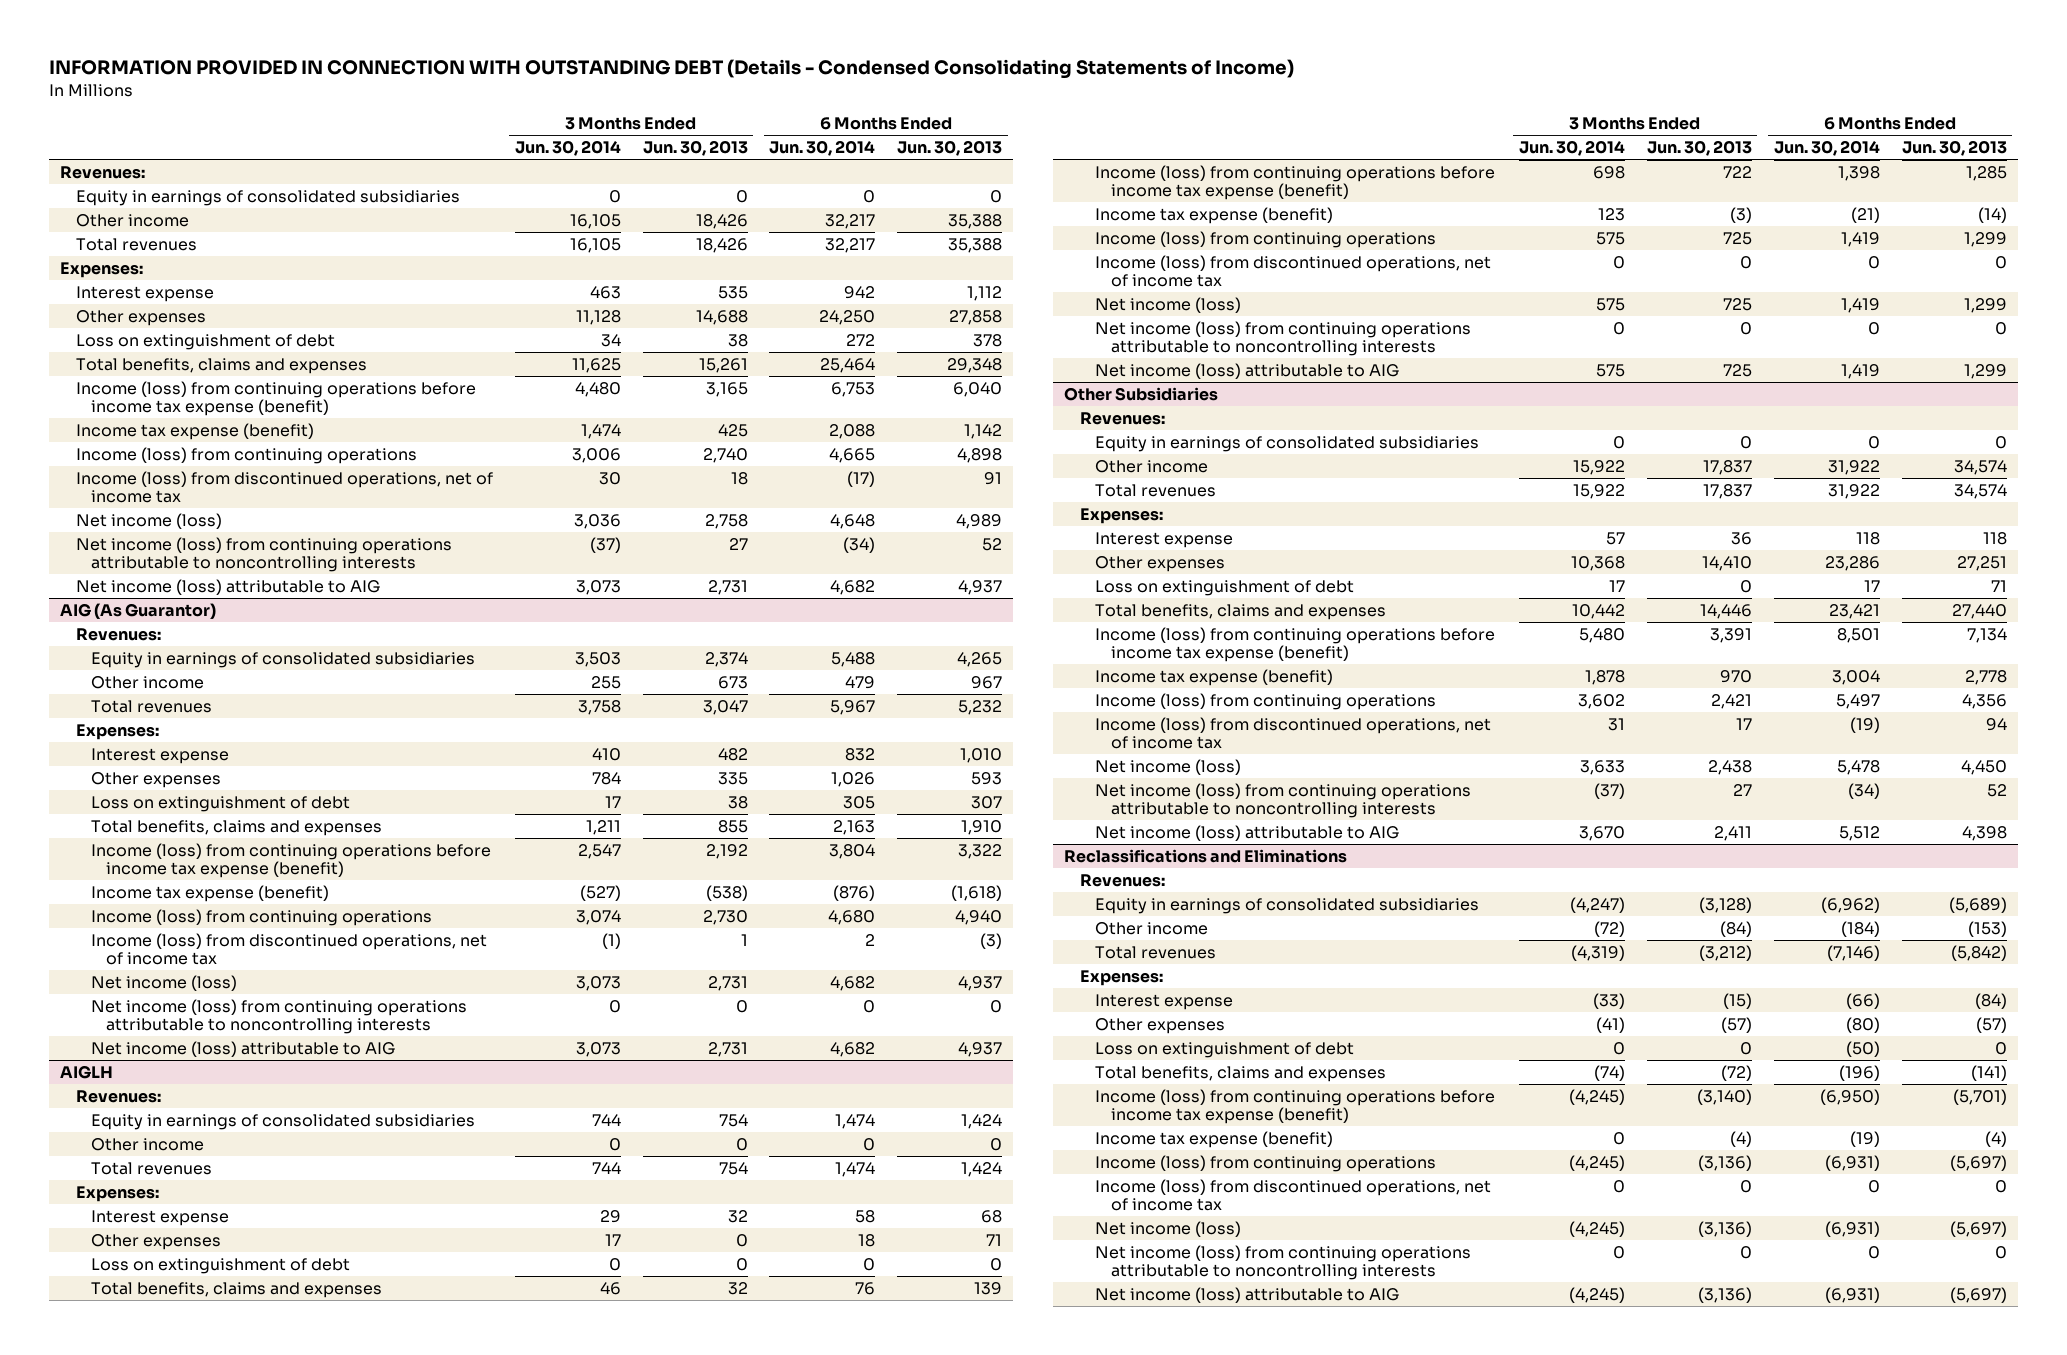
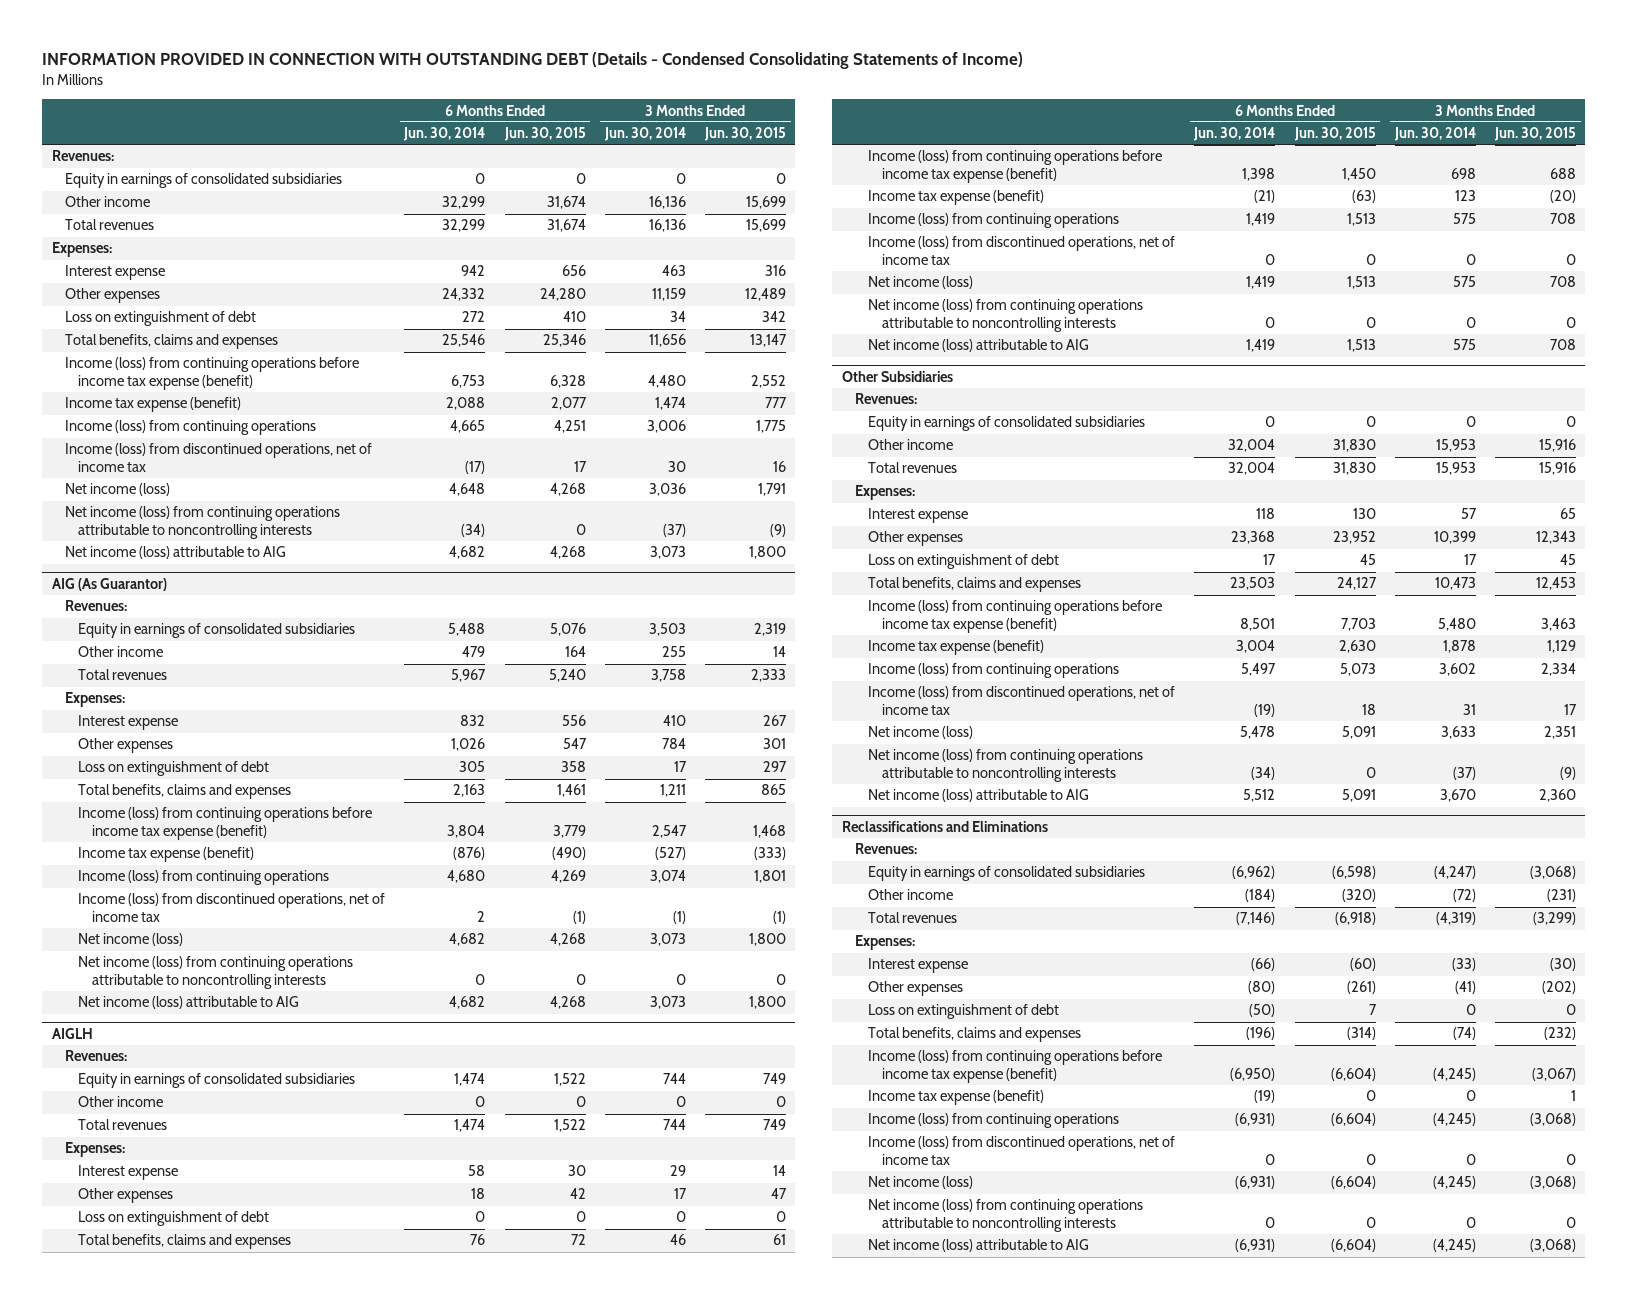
- | 3 Months Ended Jun. 30, 2014 | 3 Months Ended Jun. 30, 2013 | 6 Months Ended Jun. 30, 2014 | 6 Months Ended Jun. 30, 2013
+ | 6 Months Ended Jun. 30, 2014 | 6 Months Ended Jun. 30, 2015 | 3 Months Ended Jun. 30, 2014 | 3 Months Ended Jun. 30, 2015
- Other income | 16,105 | 18,426 | 32,217 | 35,388
- Total revenues | 16,105 | 18,426 | 32,217 | 35,388
+ Other income | 32,299 | 31,674 | 16,136 | 15,699
+ Total revenues | 32,299 | 31,674 | 16,136 | 15,699
- Other expenses | 11,128 | 14,688 | 24,250 | 27,858
+ Other expenses | 24,332 | 24,280 | 11,159 | 12,489
- Total benefits, claims and expenses | 11,625 | 15,261 | 25,464 | 29,348
+ Total benefits, claims and expenses | 25,546 | 25,346 | 11,656 | 13,147
@ Other Subsidiaries
- Other income | 15,922 | 17,837 | 31,922 | 34,574
- Total revenues | 15,922 | 17,837 | 31,922 | 34,574
+ Other income | 32,004 | 31,830 | 15,953 | 15,916
+ Total revenues | 32,004 | 31,830 | 15,953 | 15,916
- Other expenses | 10,368 | 14,410 | 23,286 | 27,251
+ Other expenses | 23,368 | 23,952 | 10,399 | 12,343
- Total benefits, claims and expenses | 10,442 | 14,446 | 23,421 | 27,440
+ Total benefits, claims and expenses | 23,503 | 24,127 | 10,473 | 12,453

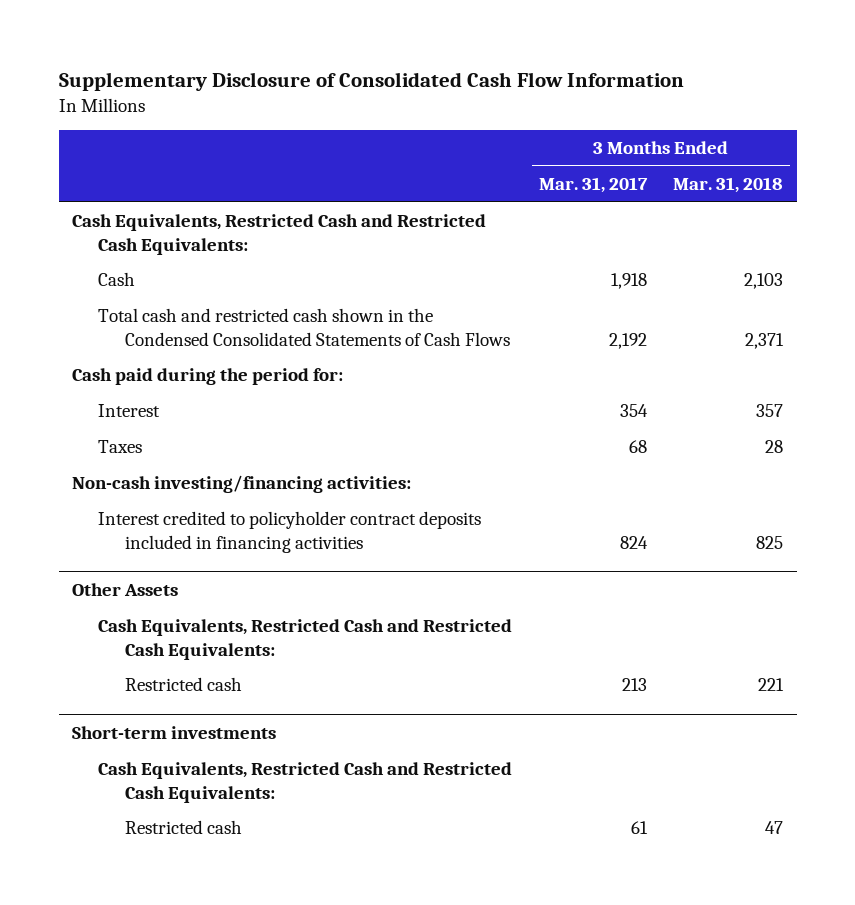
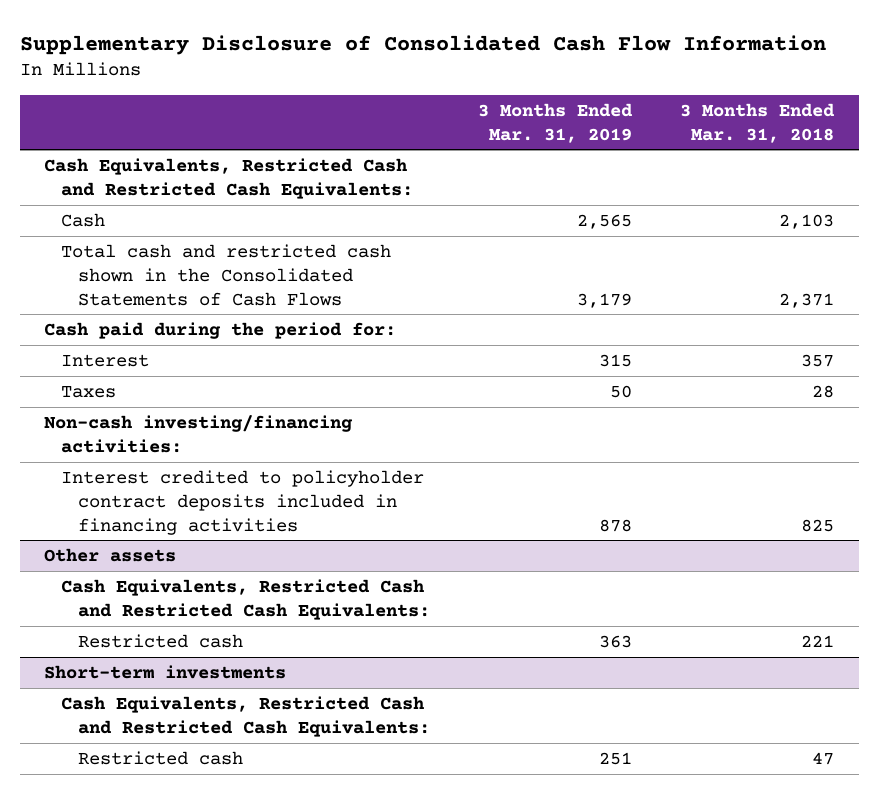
- | 3 Months Ended Mar. 31, 2017 | 3 Months Ended Mar. 31, 2018
+ | 3 Months Ended Mar. 31, 2019 | 3 Months Ended Mar. 31, 2018
- Total cash and restricted cash shown in the Condensed Consolidated Statements of Cash Flows | 2,192 | 2,371
+ Total cash and restricted cash shown in the Consolidated Statements of Cash Flows | 3,179 | 2,371
- Other Assets
+ Other assets

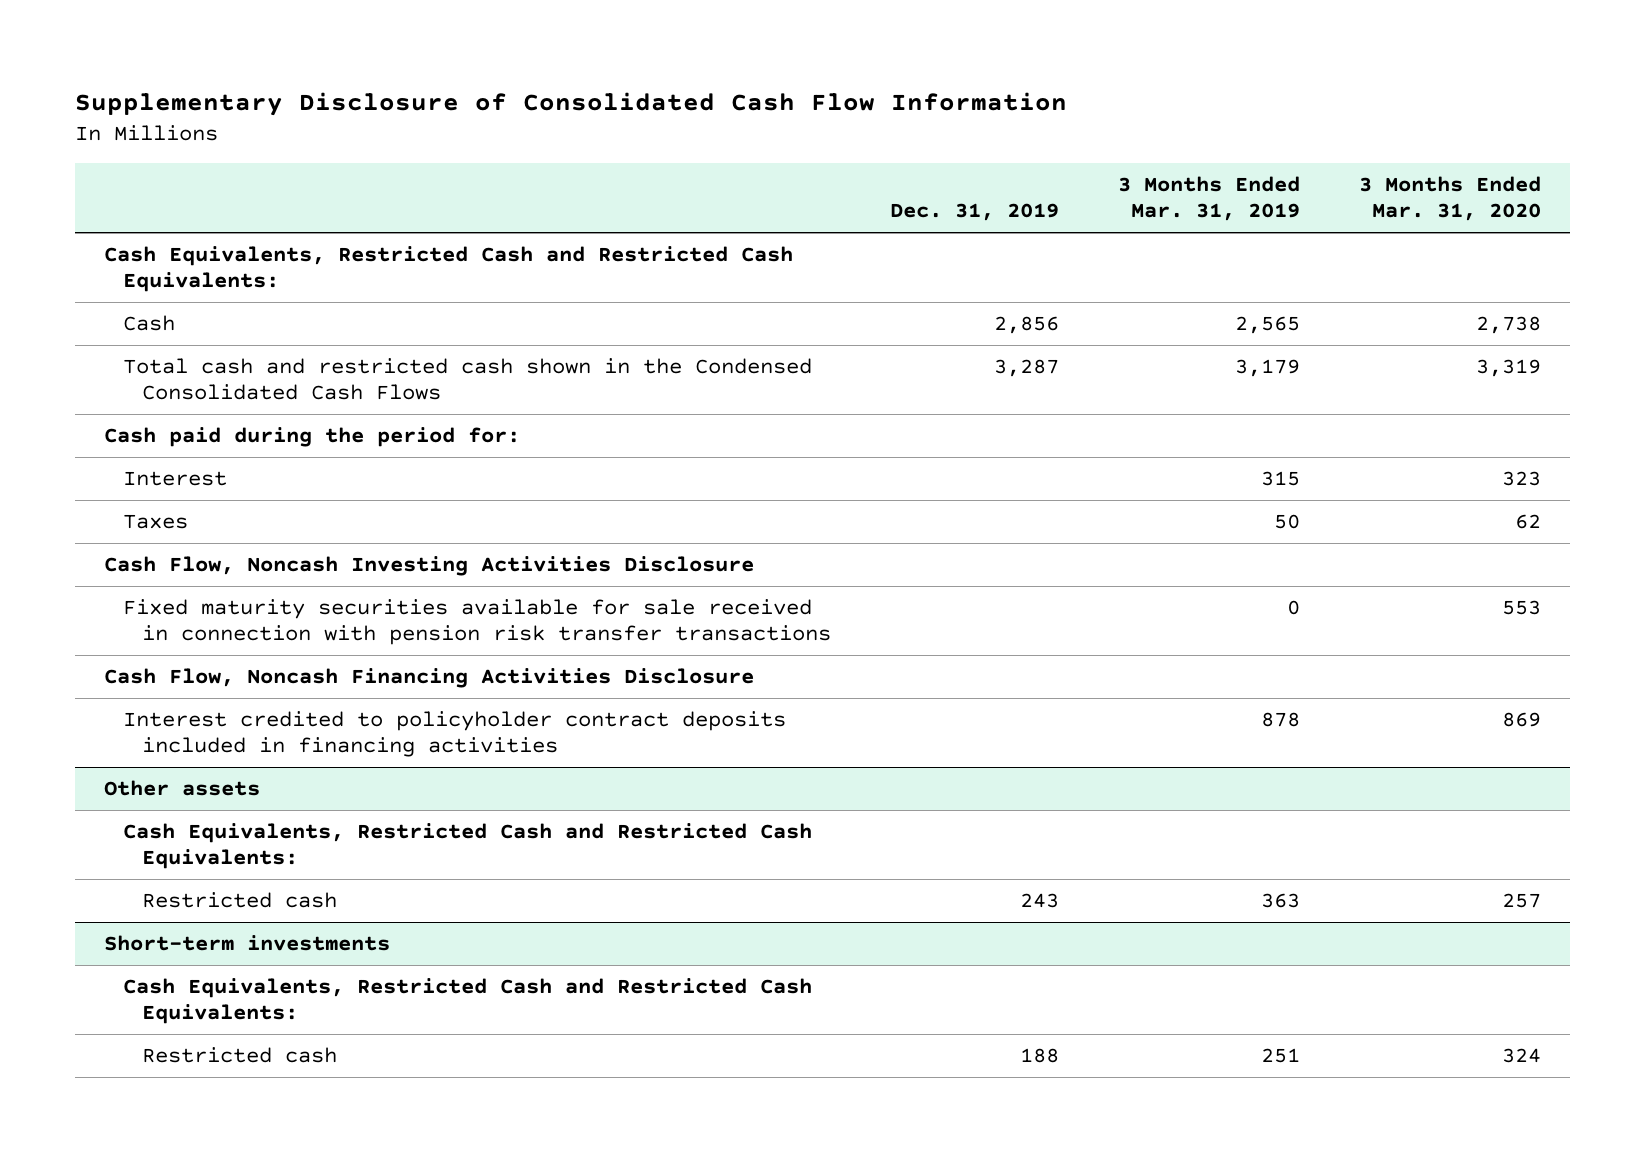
- | 3 Months Ended Mar. 31, 2019 | 3 Months Ended Mar. 31, 2018
+ | Dec. 31, 2019 | 3 Months Ended Mar. 31, 2019 | 3 Months Ended Mar. 31, 2020
- Total cash and restricted cash shown in the Consolidated Statements of Cash Flows | 3,179 | 2,371
+ Total cash and restricted cash shown in the Condensed Consolidated Cash Flows | 3,287 | 3,179 | 3,319
- Non-cash investing/financing activities:
+ Cash Flow, Noncash Investing Activities Disclosure
+ Fixed maturity securities available for sale received in connection with pension risk transfer transactions | | 0 | 553
+ Cash Flow, Noncash Financing Activities Disclosure

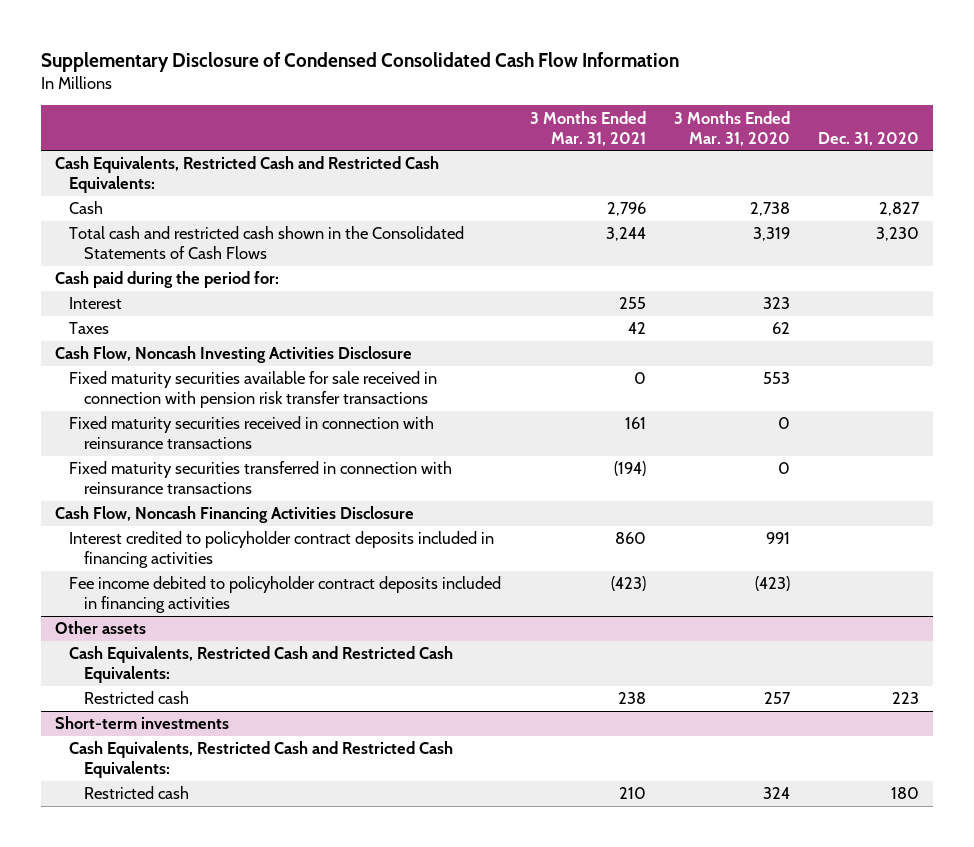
- Supplementary Disclosure of Consolidated Cash Flow Information
+ Supplementary Disclosure of Condensed Consolidated Cash Flow Information
- | Dec. 31, 2019 | 3 Months Ended Mar. 31, 2019 | 3 Months Ended Mar. 31, 2020
+ | 3 Months Ended Mar. 31, 2021 | 3 Months Ended Mar. 31, 2020 | Dec. 31, 2020
- Total cash and restricted cash shown in the Condensed Consolidated Cash Flows | 3,287 | 3,179 | 3,319
+ Total cash and restricted cash shown in the Consolidated Statements of Cash Flows | 3,244 | 3,319 | 3,230
+ Fixed maturity securities received in connection with reinsurance transactions | 161 | 0 |
+ Fixed maturity securities transferred in connection with reinsurance transactions | (194) | 0 |
- Interest credited to policyholder contract deposits included in financing activities | | 878 | 869
+ Interest credited to policyholder contract deposits included in financing activities | 860 | 991 |
+ Fee income debited to policyholder contract deposits included in financing activities | (423) | (423) |

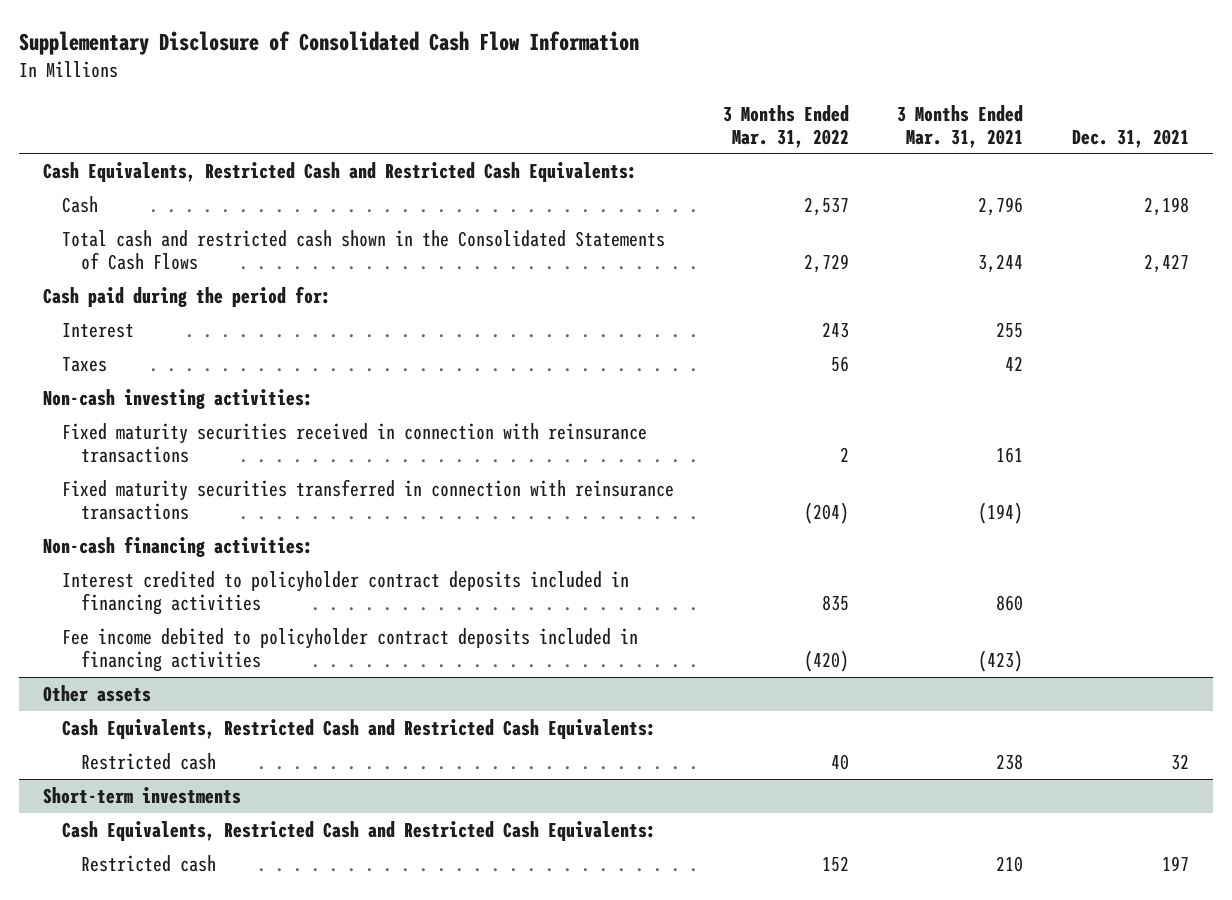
- Supplementary Disclosure of Condensed Consolidated Cash Flow Information
+ Supplementary Disclosure of Consolidated Cash Flow Information
- | 3 Months Ended Mar. 31, 2021 | 3 Months Ended Mar. 31, 2020 | Dec. 31, 2020
+ | 3 Months Ended Mar. 31, 2022 | 3 Months Ended Mar. 31, 2021 | Dec. 31, 2021
- Cash Flow, Noncash Investing Activities Disclosure
- Fixed maturity securities available for sale received in connection with pension risk transfer transactions | 0 | 553 |
+ Non-cash investing activities:
- Cash Flow, Noncash Financing Activities Disclosure
+ Non-cash financing activities:

